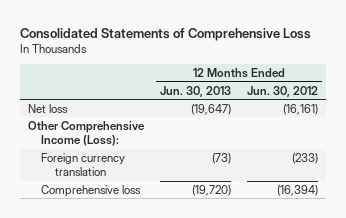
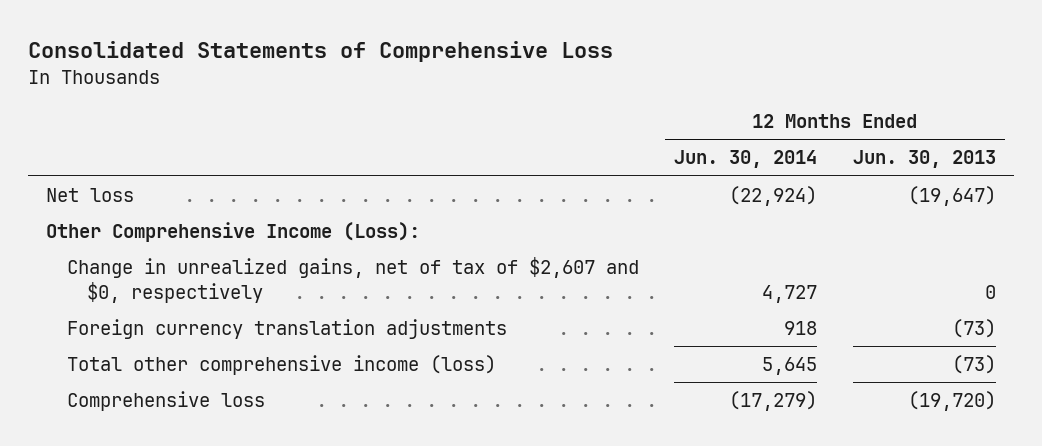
- | 12 Months Ended Jun. 30, 2013 | 12 Months Ended Jun. 30, 2012
+ | 12 Months Ended Jun. 30, 2014 | 12 Months Ended Jun. 30, 2013
- Foreign currency translation | (73) | (233)
+ Change in unrealized gains, net of tax of $2,607 and $0, respectively | 4,727 | 0
+ Foreign currency translation adjustments | 918 | (73)
+ Total other comprehensive income (loss) | 5,645 | (73)

